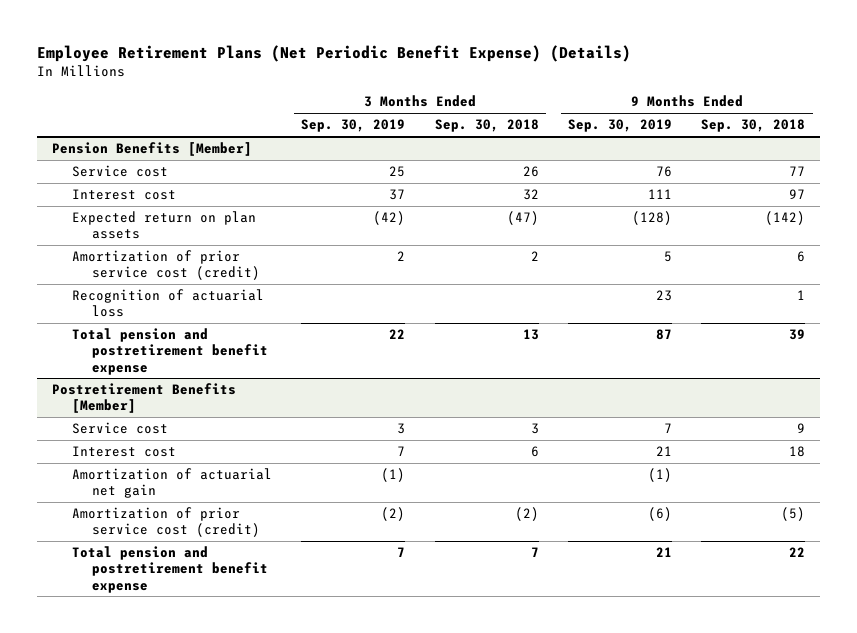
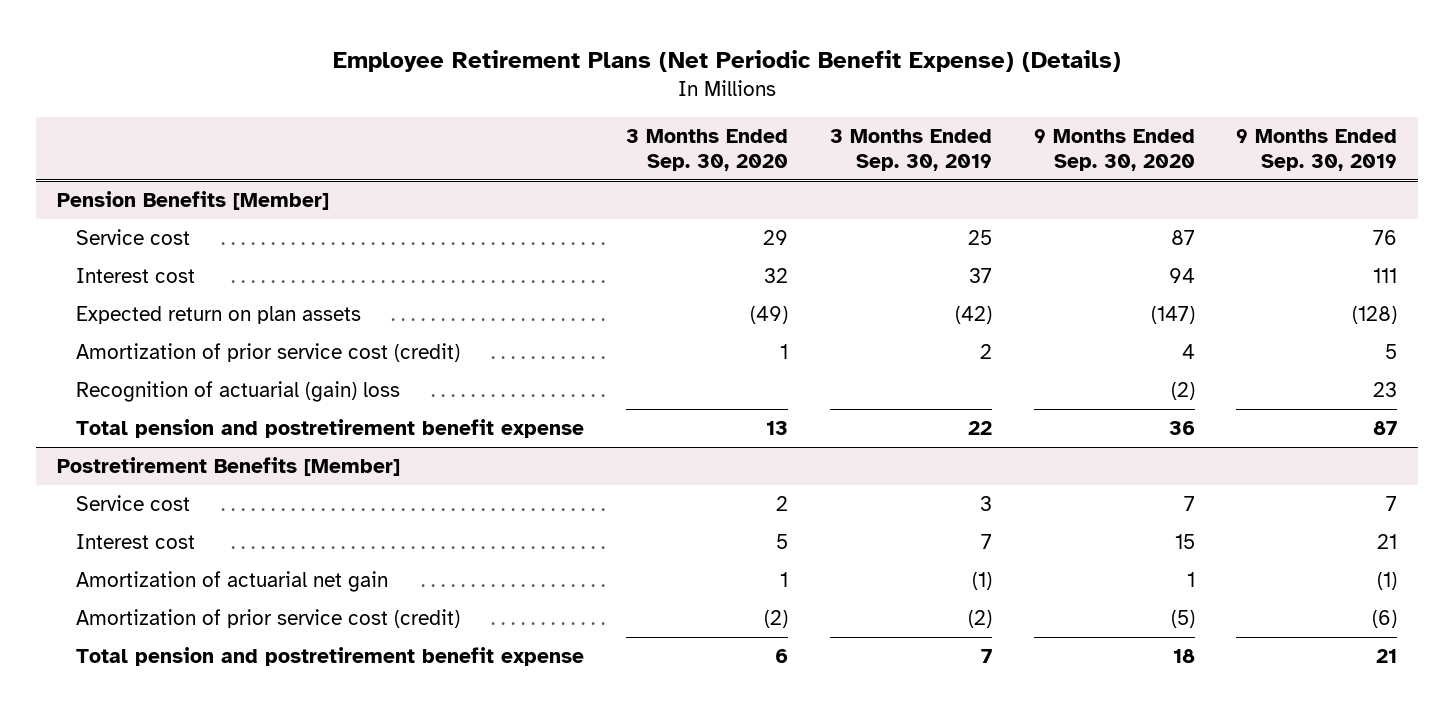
- | 3 Months Ended Sep. 30, 2019 | 3 Months Ended Sep. 30, 2018 | 9 Months Ended Sep. 30, 2019 | 9 Months Ended Sep. 30, 2018
+ | 3 Months Ended Sep. 30, 2020 | 3 Months Ended Sep. 30, 2019 | 9 Months Ended Sep. 30, 2020 | 9 Months Ended Sep. 30, 2019
@ Pension Benefits [Member]
- Recognition of actuarial loss | | | 23 | 1
+ Recognition of actuarial (gain) loss | | | (2) | 23

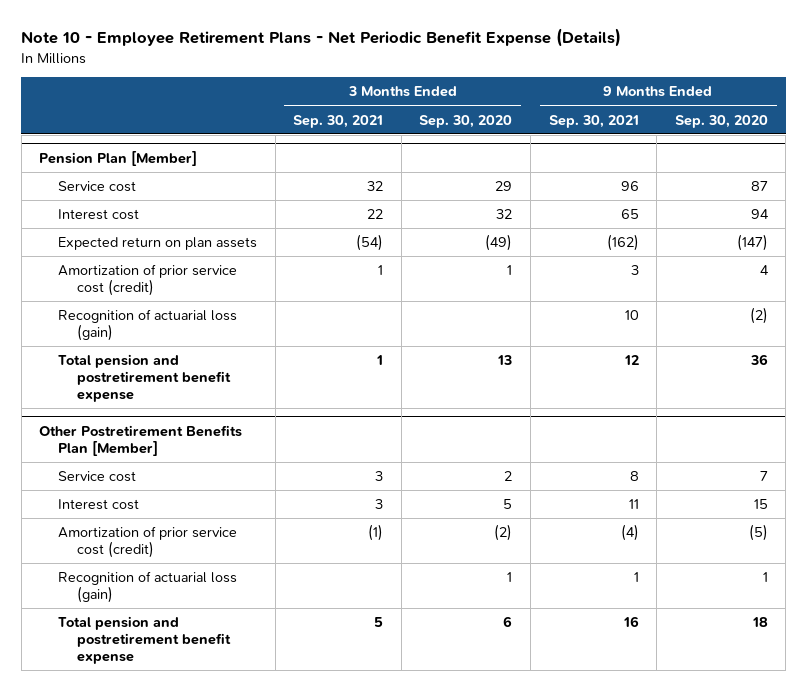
- Employee Retirement Plans (Net Periodic Benefit Expense) (Details)
+ Note 10 - Employee Retirement Plans - Net Periodic Benefit Expense (Details)
- | 3 Months Ended Sep. 30, 2020 | 3 Months Ended Sep. 30, 2019 | 9 Months Ended Sep. 30, 2020 | 9 Months Ended Sep. 30, 2019
+ | 3 Months Ended Sep. 30, 2021 | 3 Months Ended Sep. 30, 2020 | 9 Months Ended Sep. 30, 2021 | 9 Months Ended Sep. 30, 2020
- Pension Benefits [Member]
+ Pension Plan [Member]
- Recognition of actuarial (gain) loss | | | (2) | 23
+ Recognition of actuarial loss (gain) | | | 10 | (2)
- Postretirement Benefits [Member]
+ Other Postretirement Benefits Plan [Member]
- Amortization of actuarial net gain | 1 | (1) | 1 | (1)
+ Recognition of actuarial loss (gain) | | 1 | 1 | 1

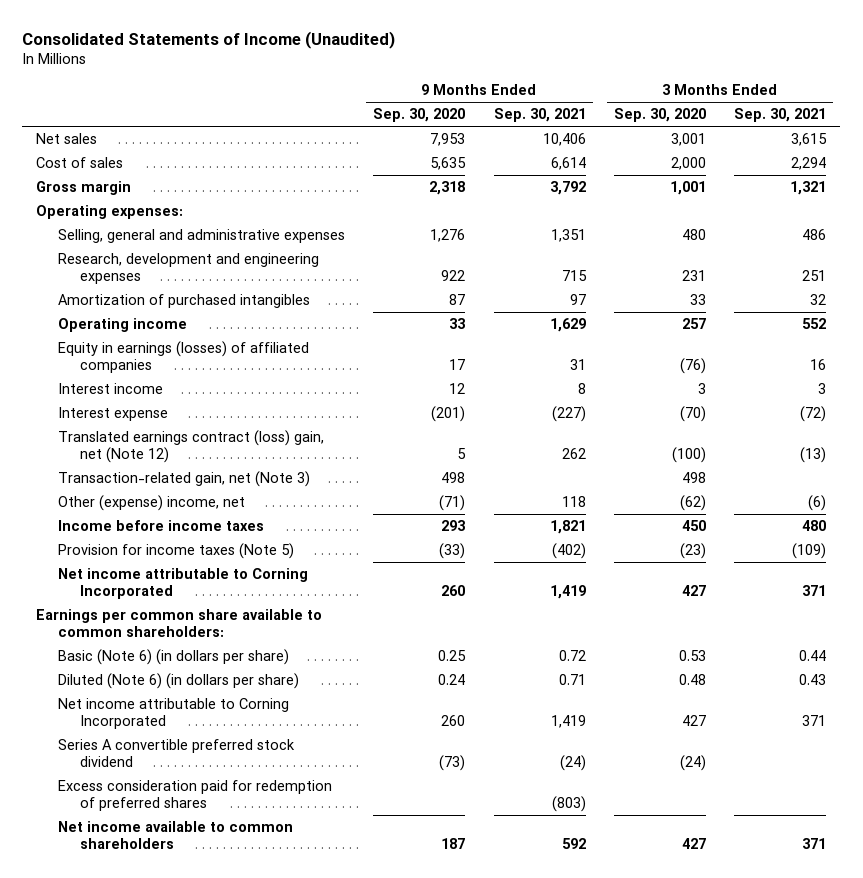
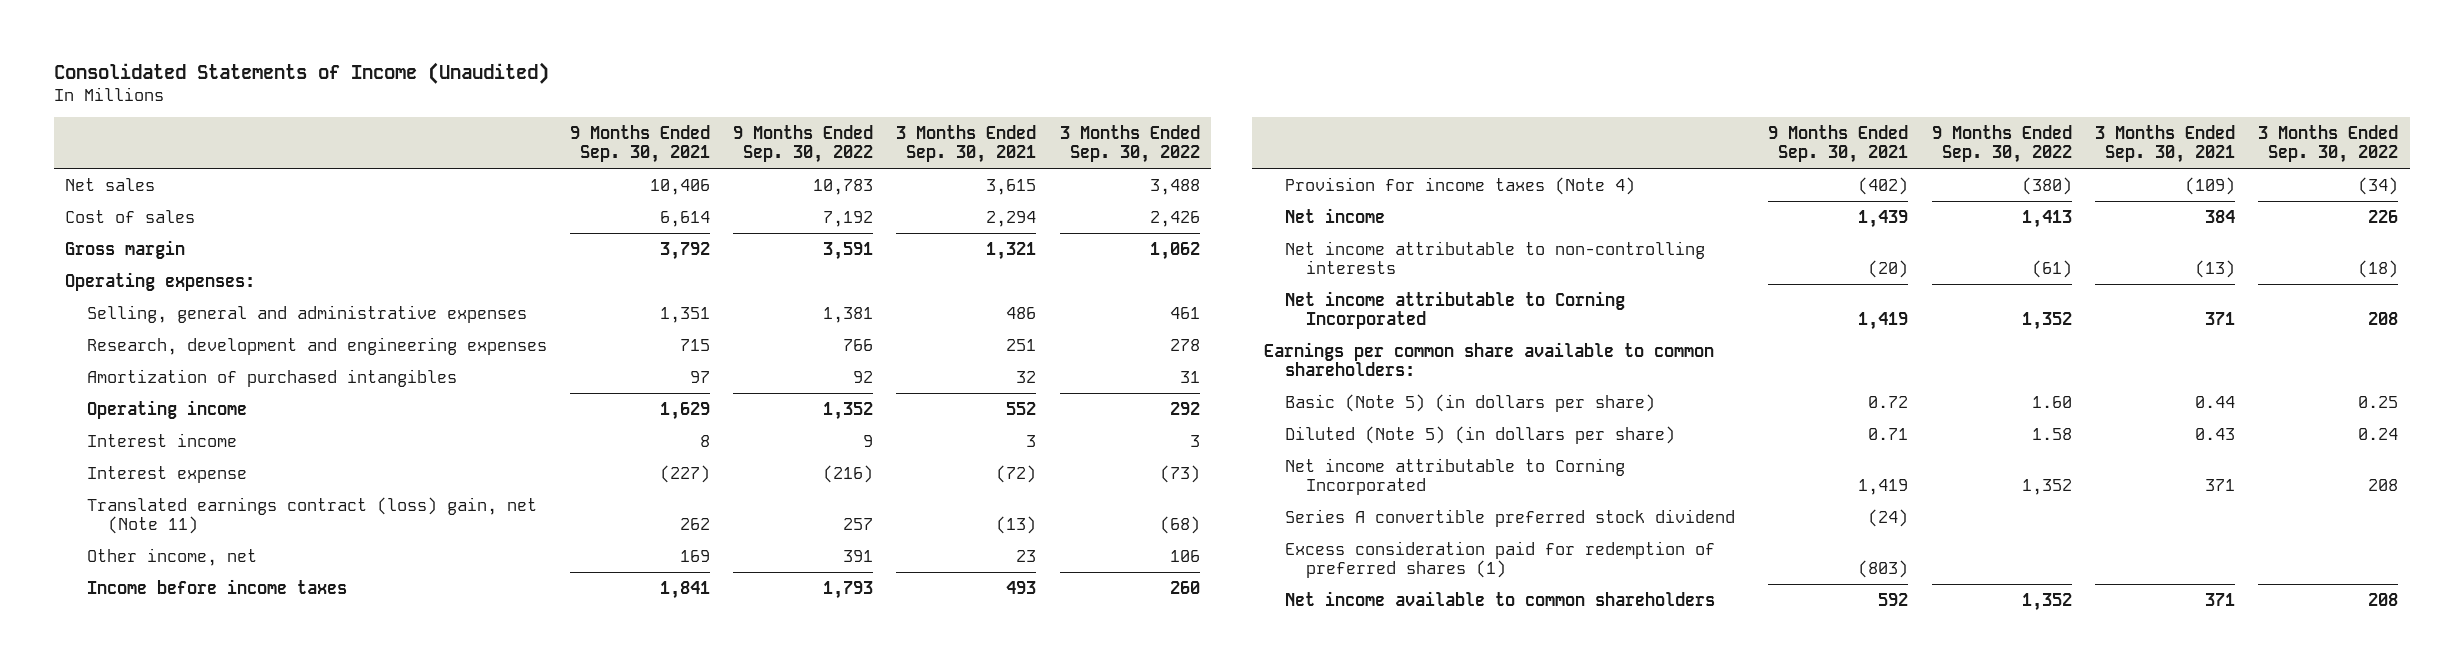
- | 9 Months Ended Sep. 30, 2020 | 9 Months Ended Sep. 30, 2021 | 3 Months Ended Sep. 30, 2020 | 3 Months Ended Sep. 30, 2021
+ | 9 Months Ended Sep. 30, 2021 | 9 Months Ended Sep. 30, 2022 | 3 Months Ended Sep. 30, 2021 | 3 Months Ended Sep. 30, 2022
- Equity in earnings (losses) of affiliated companies | 17 | 31 | (76) | 16
- Translated earnings contract (loss) gain, net (Note 12) | 5 | 262 | (100) | (13)
- Transaction-related gain, net (Note 3) | 498 | | 498 |
- Other (expense) income, net | (71) | 118 | (62) | (6)
- Income before income taxes | 293 | 1,821 | 450 | 480
- Provision for income taxes (Note 5) | (33) | (402) | (23) | (109)
+ Translated earnings contract (loss) gain, net (Note 11) | 262 | 257 | (13) | (68)
+ Other income, net | 169 | 391 | 23 | 106
+ Income before income taxes | 1,841 | 1,793 | 493 | 260
+ Provision for income taxes (Note 4) | (402) | (380) | (109) | (34)
+ Net income | 1,439 | 1,413 | 384 | 226
+ Net income attributable to non-controlling interests | (20) | (61) | (13) | (18)
- Basic (Note 6) (in dollars per share) | 0.25 | 0.72 | 0.53 | 0.44
- Diluted (Note 6) (in dollars per share) | 0.24 | 0.71 | 0.48 | 0.43
+ Basic (Note 5) (in dollars per share) | 0.72 | 1.60 | 0.44 | 0.25
+ Diluted (Note 5) (in dollars per share) | 0.71 | 1.58 | 0.43 | 0.24
- Excess consideration paid for redemption of preferred shares | | (803) | |
+ Excess consideration paid for redemption of preferred shares (1) | (803) | | |

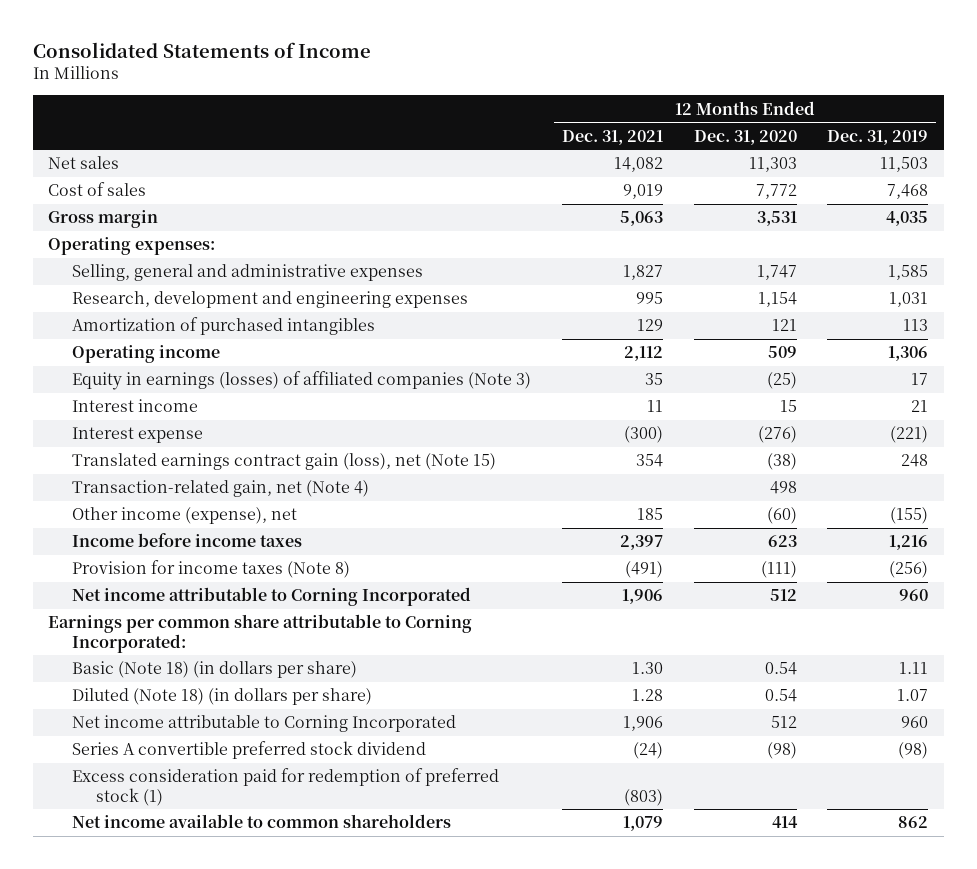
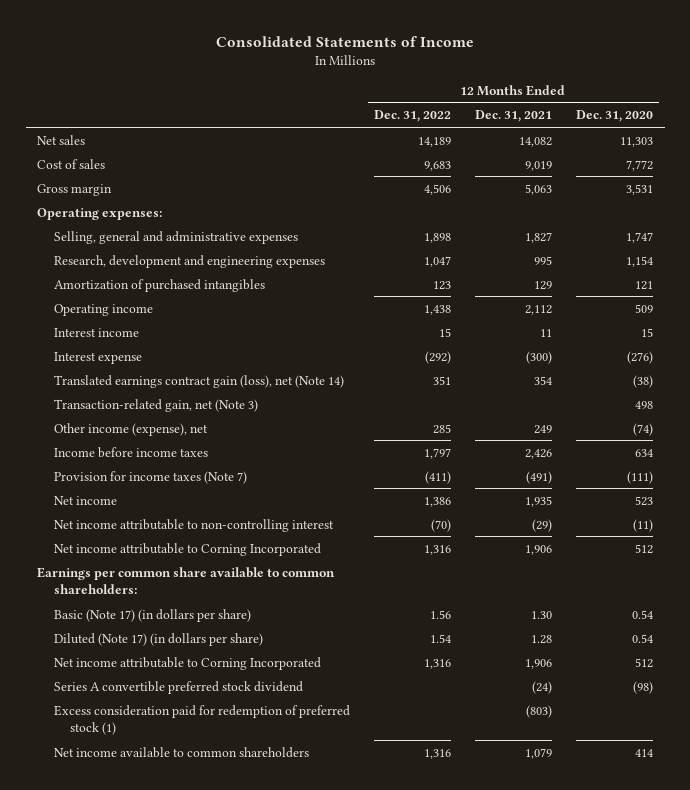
- | 12 Months Ended Dec. 31, 2021 | 12 Months Ended Dec. 31, 2020 | 12 Months Ended Dec. 31, 2019
+ | 12 Months Ended Dec. 31, 2022 | 12 Months Ended Dec. 31, 2021 | 12 Months Ended Dec. 31, 2020
- Equity in earnings (losses) of affiliated companies (Note 3) | 35 | (25) | 17
- Translated earnings contract gain (loss), net (Note 15) | 354 | (38) | 248
- Transaction-related gain, net (Note 4) | | 498 |
- Other income (expense), net | 185 | (60) | (155)
- Income before income taxes | 2,397 | 623 | 1,216
- Provision for income taxes (Note 8) | (491) | (111) | (256)
+ Translated earnings contract gain (loss), net (Note 14) | 351 | 354 | (38)
+ Transaction-related gain, net (Note 3) | | | 498
+ Other income (expense), net | 285 | 249 | (74)
+ Income before income taxes | 1,797 | 2,426 | 634
+ Provision for income taxes (Note 7) | (411) | (491) | (111)
+ Net income | 1,386 | 1,935 | 523
+ Net income attributable to non-controlling interest | (70) | (29) | (11)
- Earnings per common share attributable to Corning Incorporated:
- Basic (Note 18) (in dollars per share) | 1.30 | 0.54 | 1.11
- Diluted (Note 18) (in dollars per share) | 1.28 | 0.54 | 1.07
+ Earnings per common share available to common shareholders:
+ Basic (Note 17) (in dollars per share) | 1.56 | 1.30 | 0.54
+ Diluted (Note 17) (in dollars per share) | 1.54 | 1.28 | 0.54

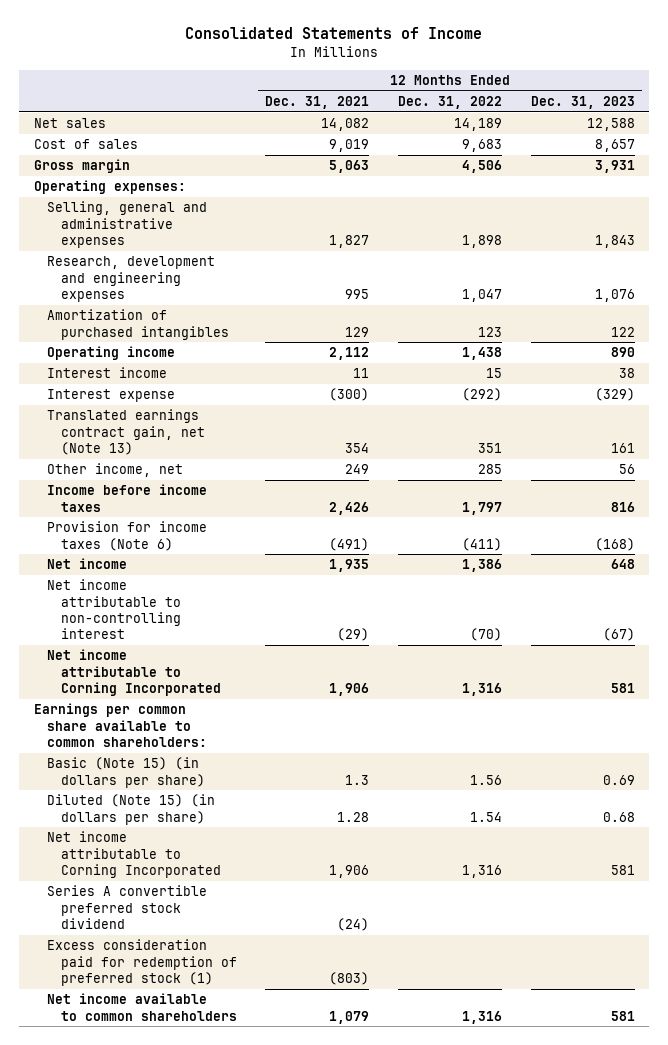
- | 12 Months Ended Dec. 31, 2022 | 12 Months Ended Dec. 31, 2021 | 12 Months Ended Dec. 31, 2020
+ | 12 Months Ended Dec. 31, 2021 | 12 Months Ended Dec. 31, 2022 | 12 Months Ended Dec. 31, 2023
- Translated earnings contract gain (loss), net (Note 14) | 351 | 354 | (38)
- Transaction-related gain, net (Note 3) | | | 498
- Other income (expense), net | 285 | 249 | (74)
+ Translated earnings contract gain, net (Note 13) | 354 | 351 | 161
+ Other income, net | 249 | 285 | 56
- Provision for income taxes (Note 7) | (411) | (491) | (111)
+ Provision for income taxes (Note 6) | (491) | (411) | (168)
- Basic (Note 17) (in dollars per share) | 1.56 | 1.30 | 0.54
- Diluted (Note 17) (in dollars per share) | 1.54 | 1.28 | 0.54
+ Basic (Note 15) (in dollars per share) | 1.3 | 1.56 | 0.69
+ Diluted (Note 15) (in dollars per share) | 1.28 | 1.54 | 0.68

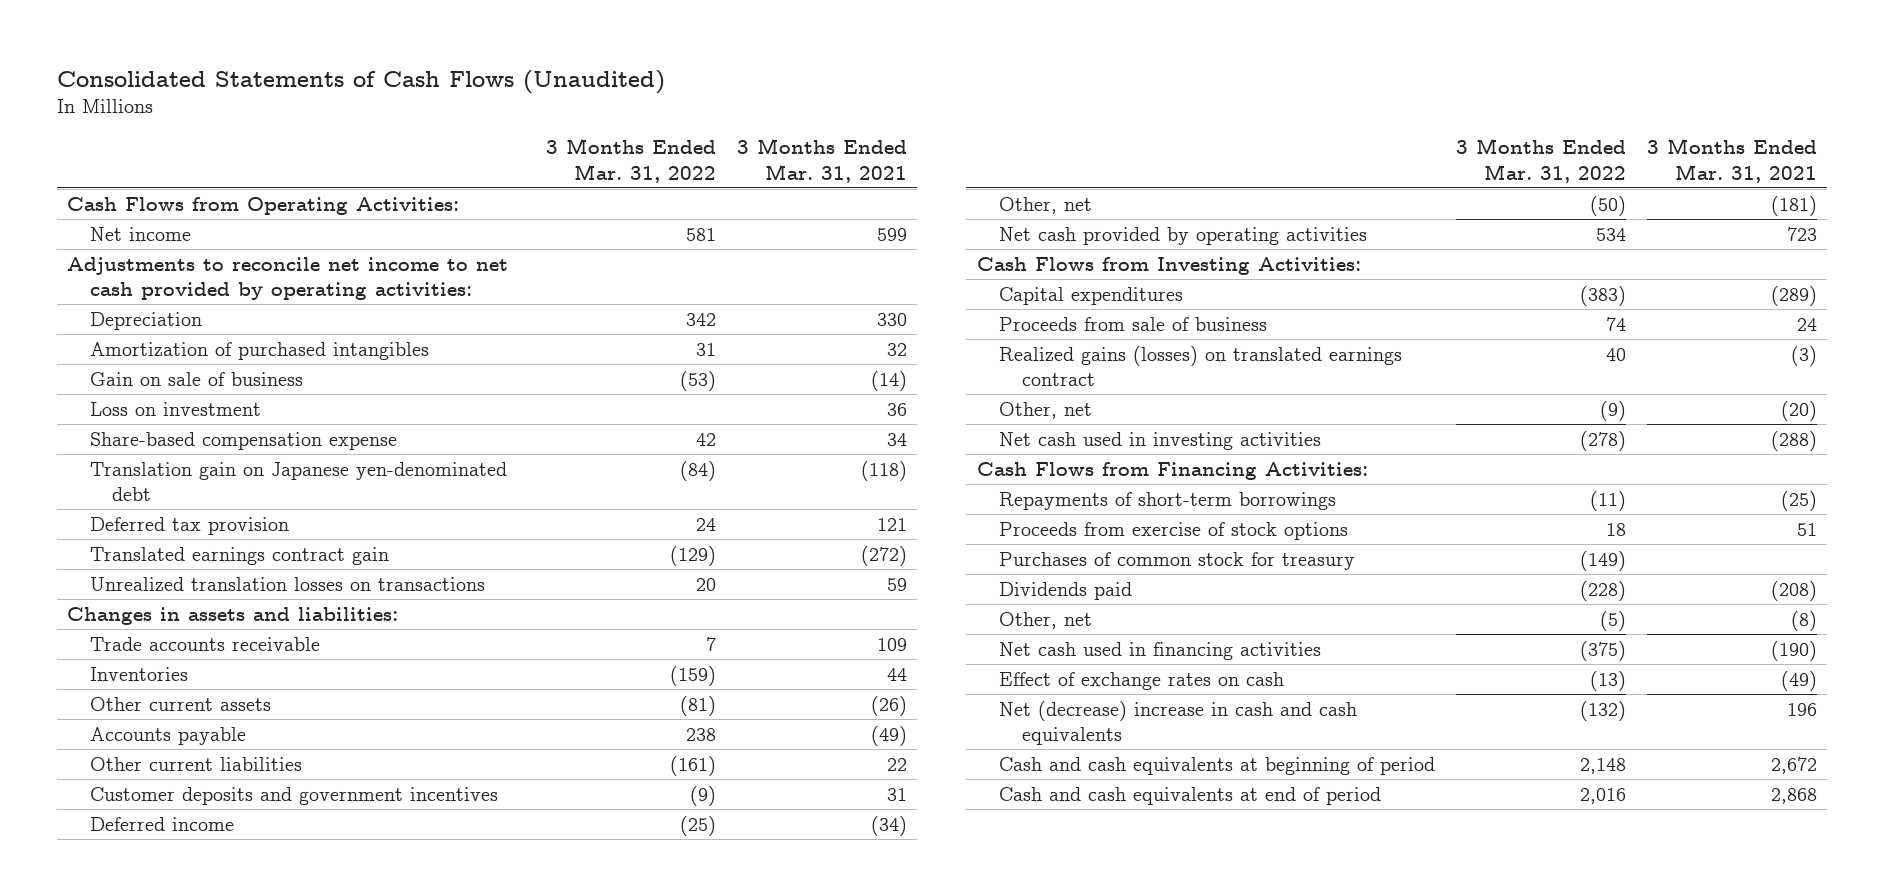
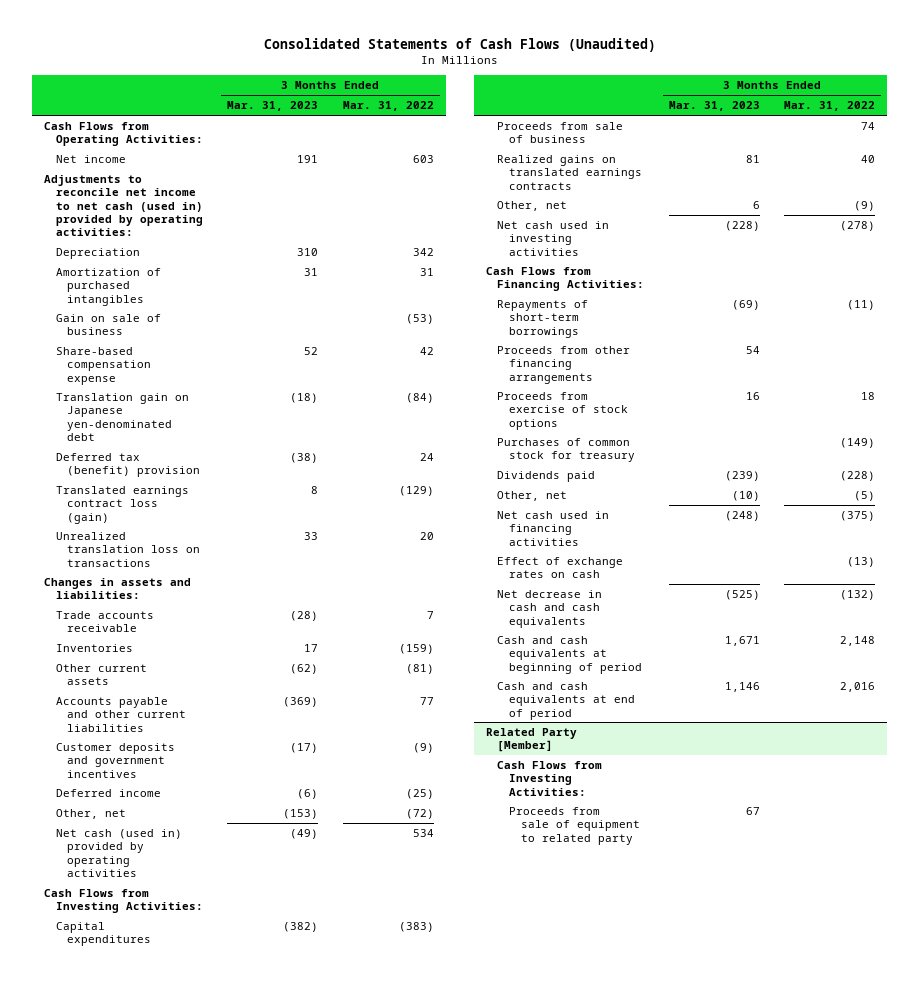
- | 3 Months Ended Mar. 31, 2022 | 3 Months Ended Mar. 31, 2021
+ | 3 Months Ended Mar. 31, 2023 | 3 Months Ended Mar. 31, 2022
- Net income | 581 | 599
- Adjustments to reconcile net income to net cash provided by operating activities:
+ Net income | 191 | 603
+ Adjustments to reconcile net income to net cash (used in) provided by operating activities:
- Loss on investment | | 36
- Deferred tax provision | 24 | 121
- Translated earnings contract gain | (129) | (272)
- Unrealized translation losses on transactions | 20 | 59
+ Deferred tax (benefit) provision | (38) | 24
+ Translated earnings contract loss (gain) | 8 | (129)
+ Unrealized translation loss on transactions | 33 | 20
- Accounts payable | 238 | (49)
- Other current liabilities | (161) | 22
+ Accounts payable and other current liabilities | (369) | 77
- Other, net | (50) | (181)
- Net cash provided by operating activities | 534 | 723
+ Other, net | (153) | (72)
+ Net cash (used in) provided by operating activities | (49) | 534
- Realized gains (losses) on translated earnings contract | 40 | (3)
+ Realized gains on translated earnings contracts | 81 | 40
+ Proceeds from other financing arrangements | 54 |
- Net (decrease) increase in cash and cash equivalents | (132) | 196
+ Net decrease in cash and cash equivalents | (525) | (132)
+ Related Party [Member]
+ Cash Flows from Investing Activities:
+ Proceeds from sale of equipment to related party | 67 |

